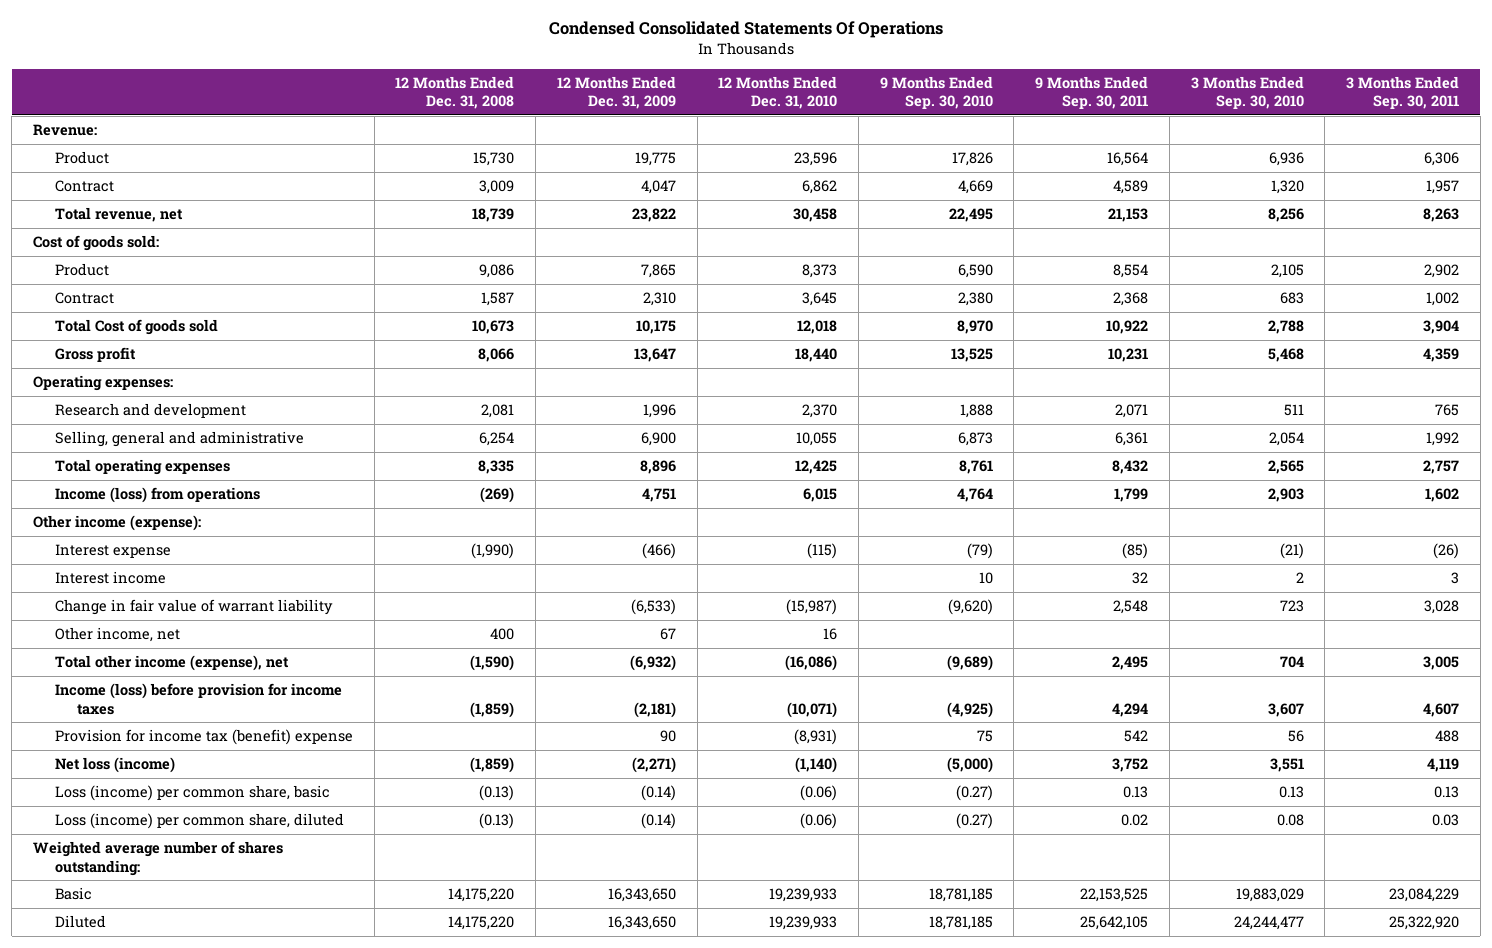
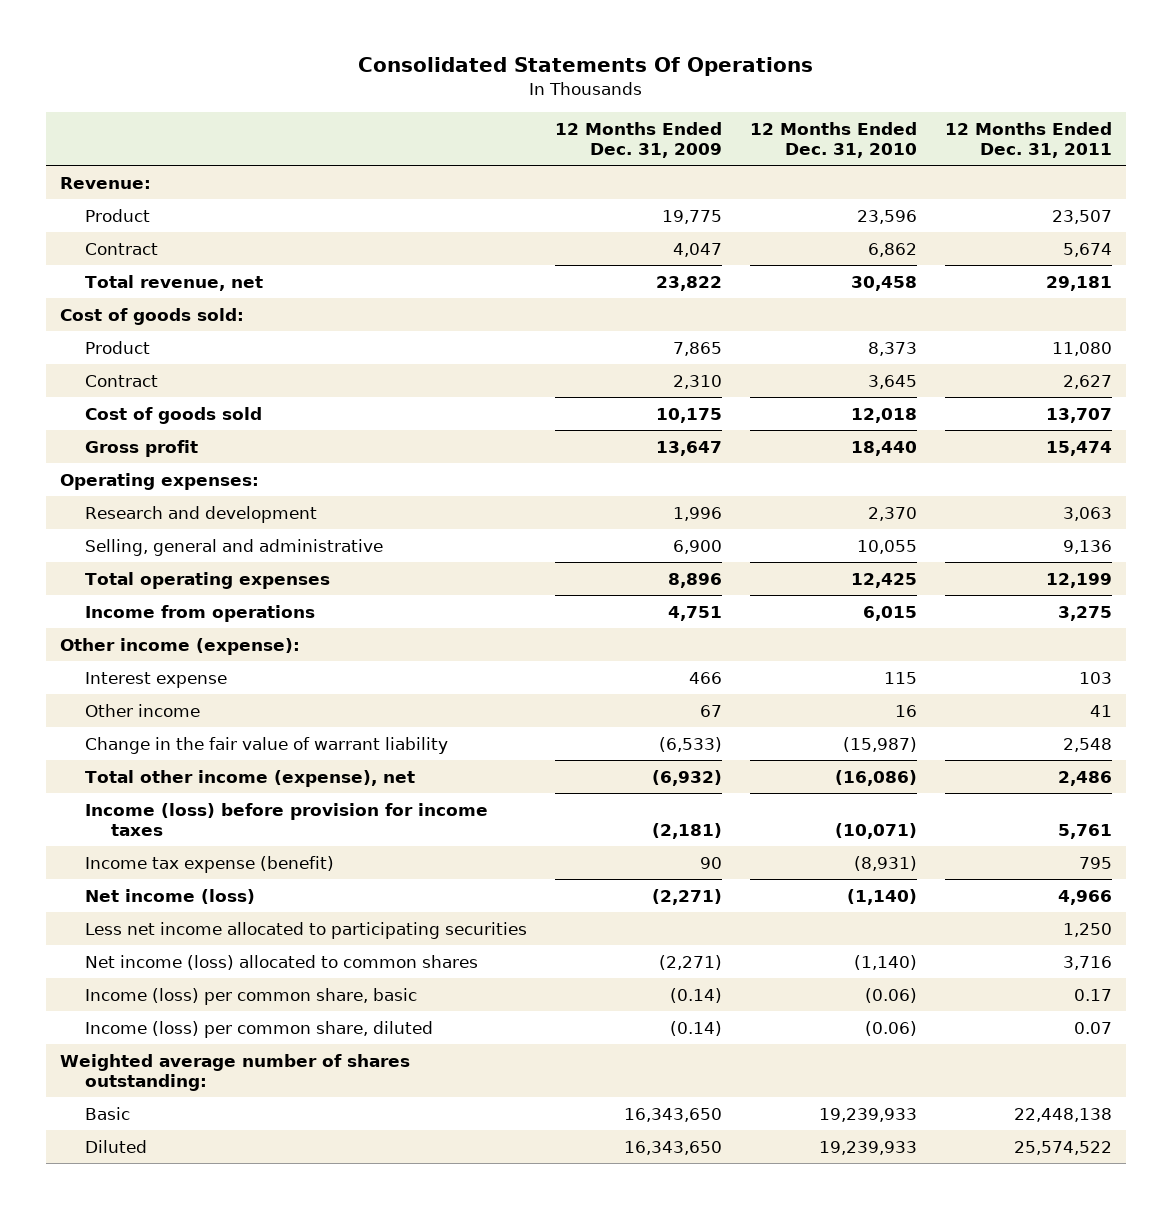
- Condensed Consolidated Statements Of Operations
+ Consolidated Statements Of Operations
- | 12 Months Ended Dec. 31, 2008 | 12 Months Ended Dec. 31, 2009 | 12 Months Ended Dec. 31, 2010 | 9 Months Ended Sep. 30, 2010 | 9 Months Ended Sep. 30, 2011 | 3 Months Ended Sep. 30, 2010 | 3 Months Ended Sep. 30, 2011
+ | 12 Months Ended Dec. 31, 2009 | 12 Months Ended Dec. 31, 2010 | 12 Months Ended Dec. 31, 2011
- Total Cost of goods sold | 10,673 | 10,175 | 12,018 | 8,970 | 10,922 | 2,788 | 3,904
+ Cost of goods sold | 10,175 | 12,018 | 13,707
- Income (loss) from operations | (269) | 4,751 | 6,015 | 4,764 | 1,799 | 2,903 | 1,602
+ Income from operations | 4,751 | 6,015 | 3,275
- Interest expense | (1,990) | (466) | (115) | (79) | (85) | (21) | (26)
- Interest income | | | | 10 | 32 | 2 | 3
- Change in fair value of warrant liability | | (6,533) | (15,987) | (9,620) | 2,548 | 723 | 3,028
- Other income, net | 400 | 67 | 16 | | | |
+ Interest expense | 466 | 115 | 103
+ Other income | 67 | 16 | 41
+ Change in the fair value of warrant liability | (6,533) | (15,987) | 2,548
- Provision for income tax (benefit) expense | | 90 | (8,931) | 75 | 542 | 56 | 488
- Net loss (income) | (1,859) | (2,271) | (1,140) | (5,000) | 3,752 | 3,551 | 4,119
- Loss (income) per common share, basic | (0.13) | (0.14) | (0.06) | (0.27) | 0.13 | 0.13 | 0.13
- Loss (income) per common share, diluted | (0.13) | (0.14) | (0.06) | (0.27) | 0.02 | 0.08 | 0.03
+ Income tax expense (benefit) | 90 | (8,931) | 795
+ Net income (loss) | (2,271) | (1,140) | 4,966
+ Less net income allocated to participating securities | | | 1,250
+ Net income (loss) allocated to common shares | (2,271) | (1,140) | 3,716
+ Income (loss) per common share, basic | (0.14) | (0.06) | 0.17
+ Income (loss) per common share, diluted | (0.14) | (0.06) | 0.07

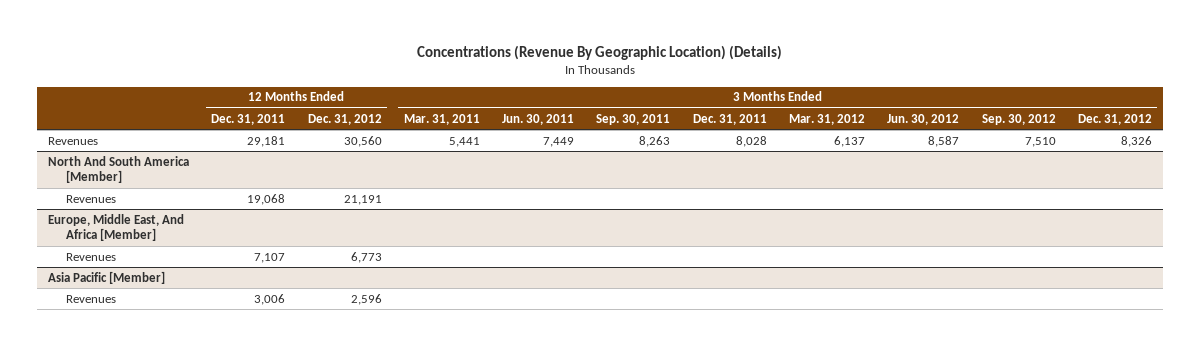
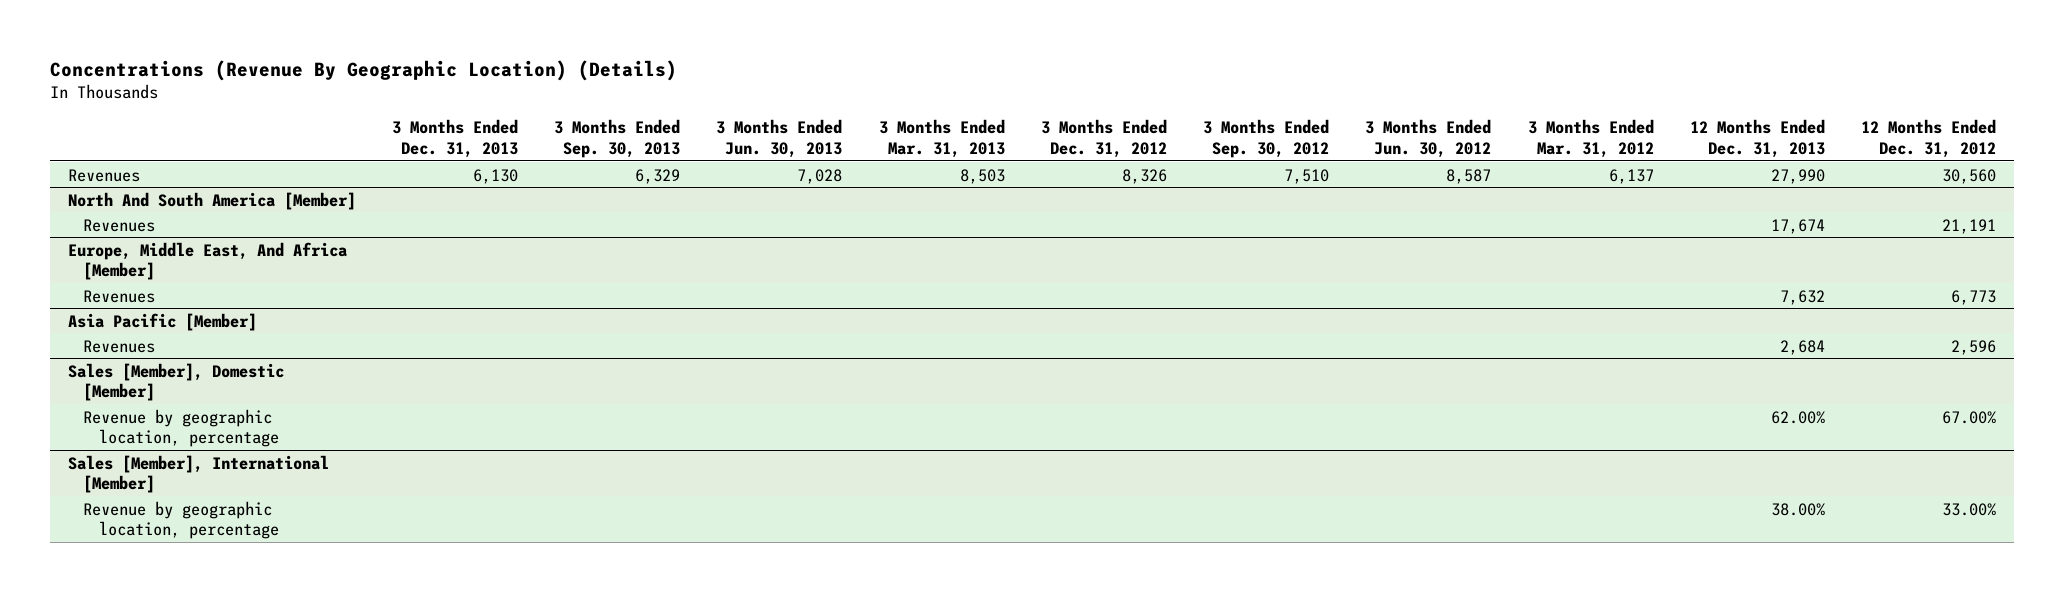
- | 12 Months Ended Dec. 31, 2011 | 12 Months Ended Dec. 31, 2012 | 3 Months Ended Mar. 31, 2011 | 3 Months Ended Jun. 30, 2011 | 3 Months Ended Sep. 30, 2011 | 3 Months Ended Dec. 31, 2011 | 3 Months Ended Mar. 31, 2012 | 3 Months Ended Jun. 30, 2012 | 3 Months Ended Sep. 30, 2012 | 3 Months Ended Dec. 31, 2012
+ | 3 Months Ended Dec. 31, 2013 | 3 Months Ended Sep. 30, 2013 | 3 Months Ended Jun. 30, 2013 | 3 Months Ended Mar. 31, 2013 | 3 Months Ended Dec. 31, 2012 | 3 Months Ended Sep. 30, 2012 | 3 Months Ended Jun. 30, 2012 | 3 Months Ended Mar. 31, 2012 | 12 Months Ended Dec. 31, 2013 | 12 Months Ended Dec. 31, 2012
+ Sales [Member], Domestic [Member]
+ Revenue by geographic location, percentage | | | | | | | | | 62.00% | 67.00%
+ Sales [Member], International [Member]
+ Revenue by geographic location, percentage | | | | | | | | | 38.00% | 33.00%

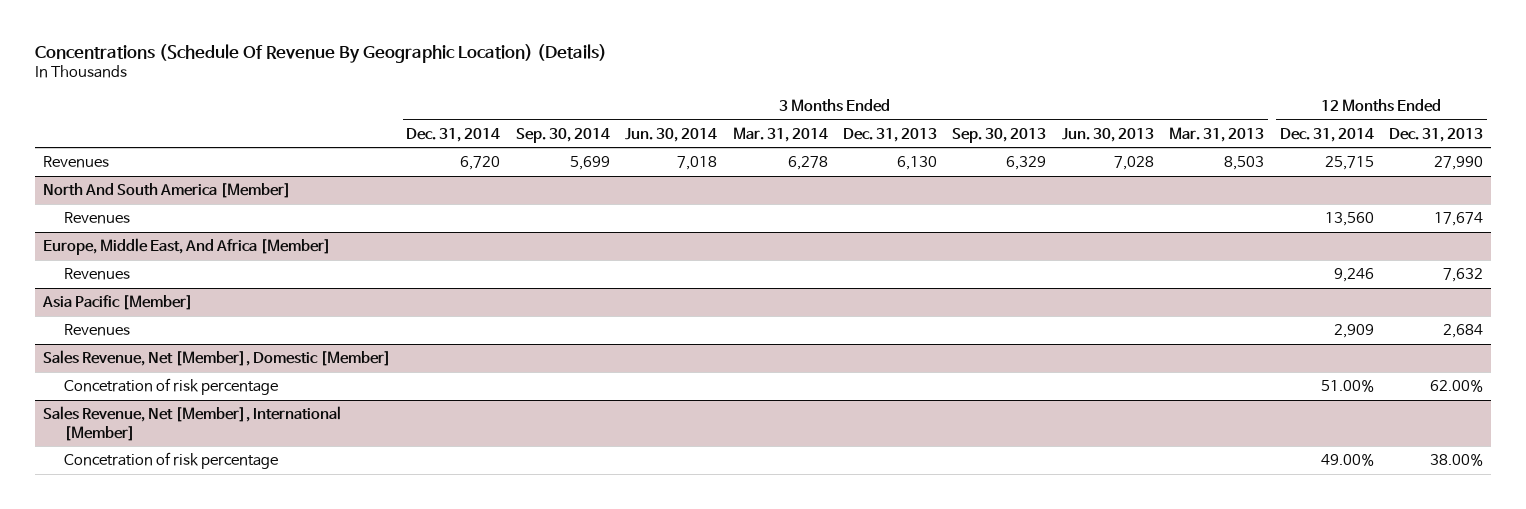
- Concentrations (Revenue By Geographic Location) (Details)
+ Concentrations (Schedule Of Revenue By Geographic Location) (Details)
- | 3 Months Ended Dec. 31, 2013 | 3 Months Ended Sep. 30, 2013 | 3 Months Ended Jun. 30, 2013 | 3 Months Ended Mar. 31, 2013 | 3 Months Ended Dec. 31, 2012 | 3 Months Ended Sep. 30, 2012 | 3 Months Ended Jun. 30, 2012 | 3 Months Ended Mar. 31, 2012 | 12 Months Ended Dec. 31, 2013 | 12 Months Ended Dec. 31, 2012
+ | 3 Months Ended Dec. 31, 2014 | 3 Months Ended Sep. 30, 2014 | 3 Months Ended Jun. 30, 2014 | 3 Months Ended Mar. 31, 2014 | 3 Months Ended Dec. 31, 2013 | 3 Months Ended Sep. 30, 2013 | 3 Months Ended Jun. 30, 2013 | 3 Months Ended Mar. 31, 2013 | 12 Months Ended Dec. 31, 2014 | 12 Months Ended Dec. 31, 2013
- Sales [Member], Domestic [Member]
- Revenue by geographic location, percentage | | | | | | | | | 62.00% | 67.00%
- Sales [Member], International [Member]
- Revenue by geographic location, percentage | | | | | | | | | 38.00% | 33.00%
+ Sales Revenue, Net [Member], Domestic [Member]
+ Concetration of risk percentage | | | | | | | | | 51.00% | 62.00%
+ Sales Revenue, Net [Member], International [Member]
+ Concetration of risk percentage | | | | | | | | | 49.00% | 38.00%

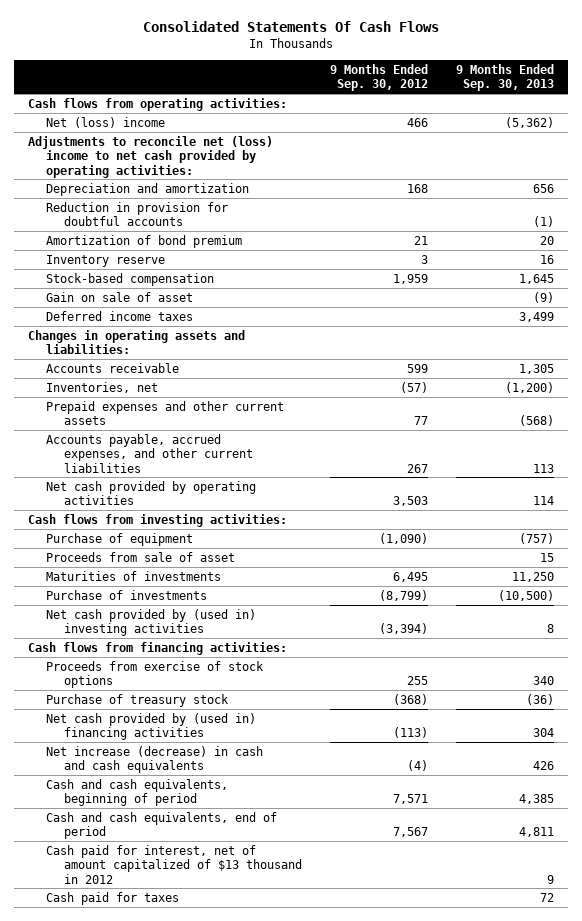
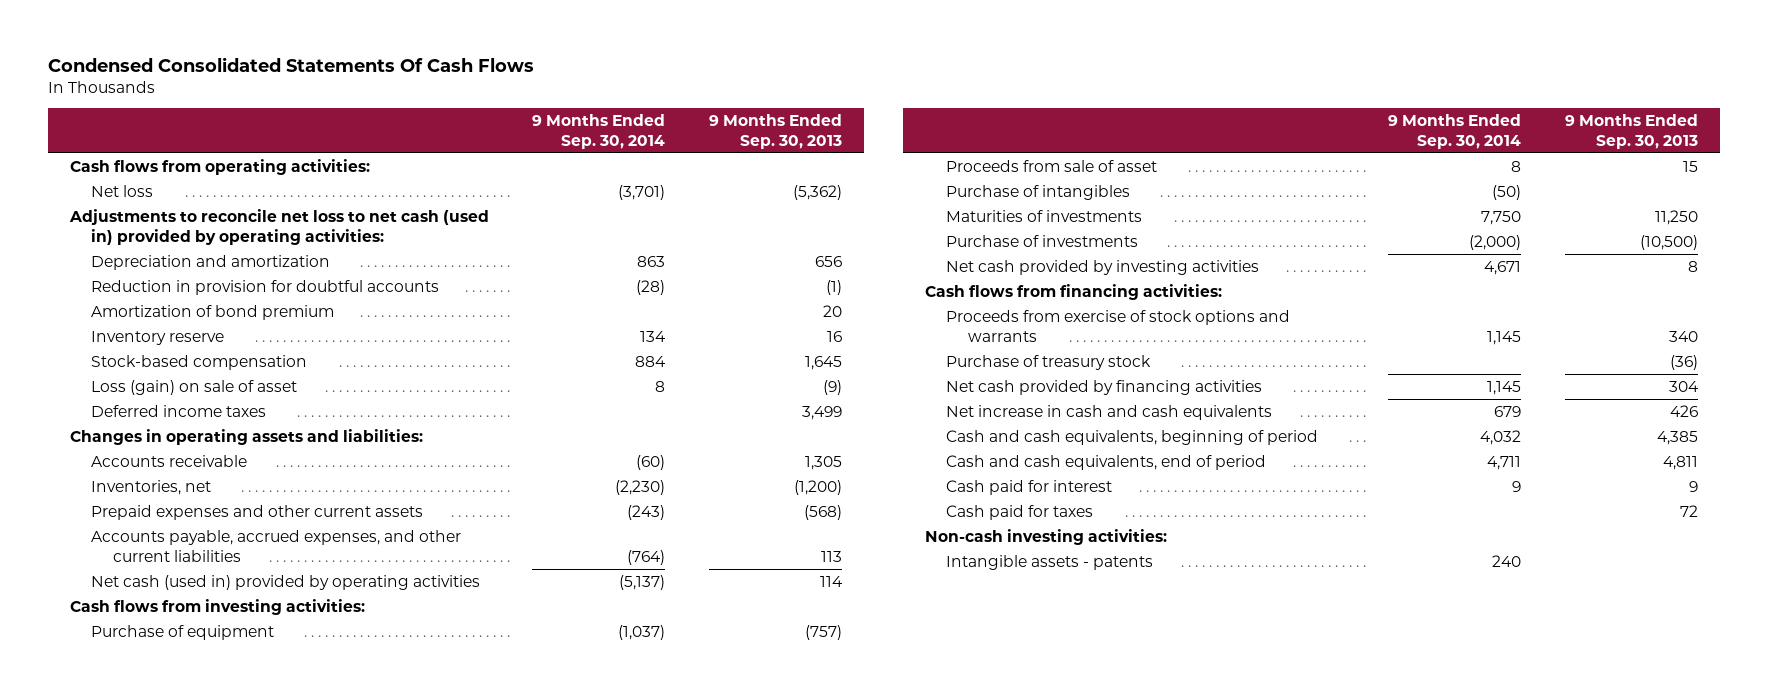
- Consolidated Statements Of Cash Flows
+ Condensed Consolidated Statements Of Cash Flows
- | 9 Months Ended Sep. 30, 2012 | 9 Months Ended Sep. 30, 2013
+ | 9 Months Ended Sep. 30, 2014 | 9 Months Ended Sep. 30, 2013
- Net (loss) income | 466 | (5,362)
- Adjustments to reconcile net (loss) income to net cash provided by operating activities:
+ Net loss | (3,701) | (5,362)
+ Adjustments to reconcile net loss to net cash (used in) provided by operating activities:
- Gain on sale of asset | | (9)
+ Loss (gain) on sale of asset | 8 | (9)
- Net cash provided by operating activities | 3,503 | 114
+ Net cash (used in) provided by operating activities | (5,137) | 114
+ Purchase of intangibles | (50) |
- Net cash provided by (used in) investing activities | (3,394) | 8
+ Net cash provided by investing activities | 4,671 | 8
- Proceeds from exercise of stock options | 255 | 340
+ Proceeds from exercise of stock options and warrants | 1,145 | 340
- Net cash provided by (used in) financing activities | (113) | 304
- Net increase (decrease) in cash and cash equivalents | (4) | 426
+ Net cash provided by financing activities | 1,145 | 304
+ Net increase in cash and cash equivalents | 679 | 426
- Cash paid for interest, net of amount capitalized of $13 thousand in 2012 | | 9
+ Cash paid for interest | 9 | 9
+ Non-cash investing activities:
+ Intangible assets - patents | 240 |

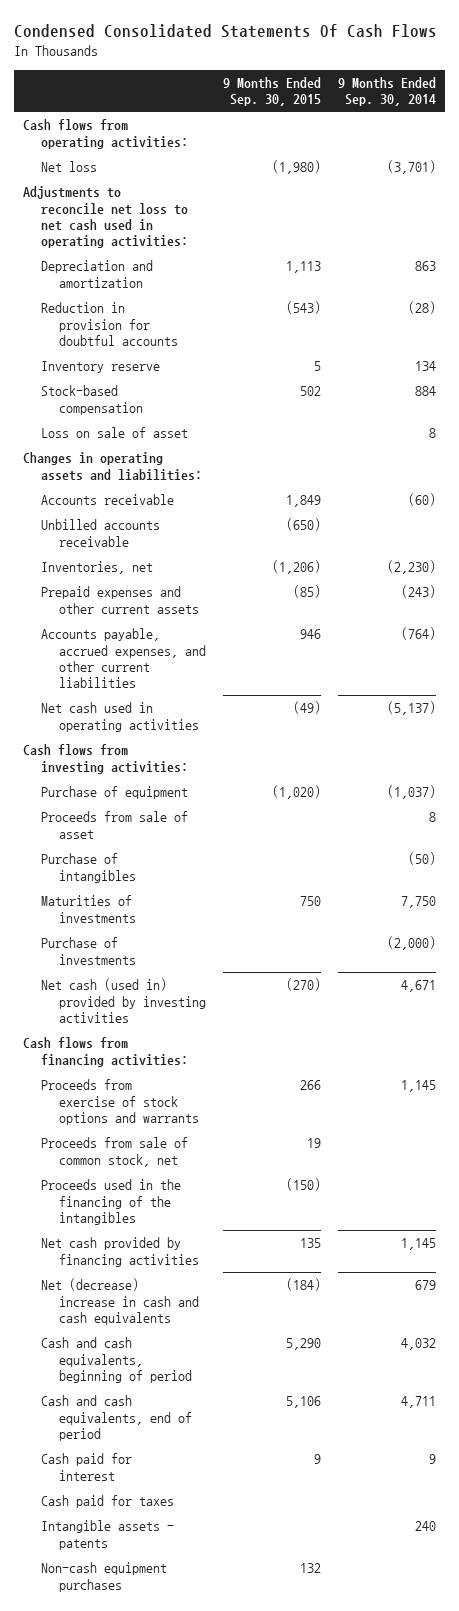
- | 9 Months Ended Sep. 30, 2014 | 9 Months Ended Sep. 30, 2013
+ | 9 Months Ended Sep. 30, 2015 | 9 Months Ended Sep. 30, 2014
- Adjustments to reconcile net loss to net cash (used in) provided by operating activities:
+ Adjustments to reconcile net loss to net cash used in operating activities:
- Amortization of bond premium | | 20
- Loss (gain) on sale of asset | 8 | (9)
- Deferred income taxes | | 3,499
+ Loss on sale of asset | | 8
+ Unbilled accounts receivable | (650) |
- Net cash (used in) provided by operating activities | (5,137) | 114
+ Net cash used in operating activities | (49) | (5,137)
- Net cash provided by investing activities | 4,671 | 8
+ Net cash (used in) provided by investing activities | (270) | 4,671
- Purchase of treasury stock | | (36)
+ Proceeds from sale of common stock, net | 19 |
+ Proceeds used in the financing of the intangibles | (150) |
- Net increase in cash and cash equivalents | 679 | 426
+ Net (decrease) increase in cash and cash equivalents | (184) | 679
- Non-cash investing activities:
+ Non-cash equipment purchases | 132 |

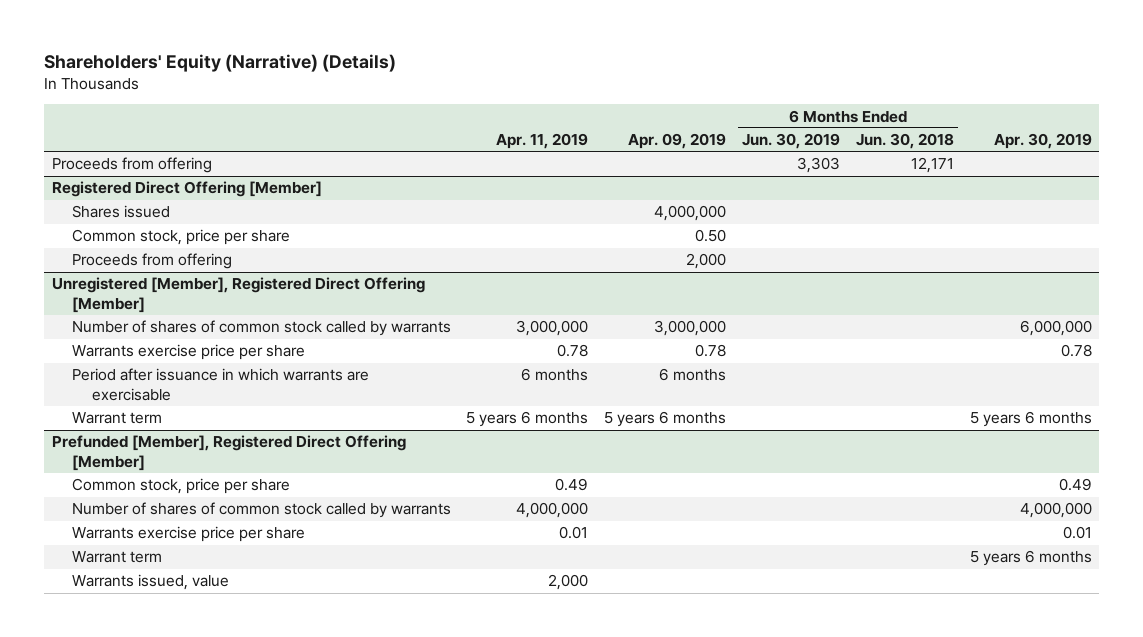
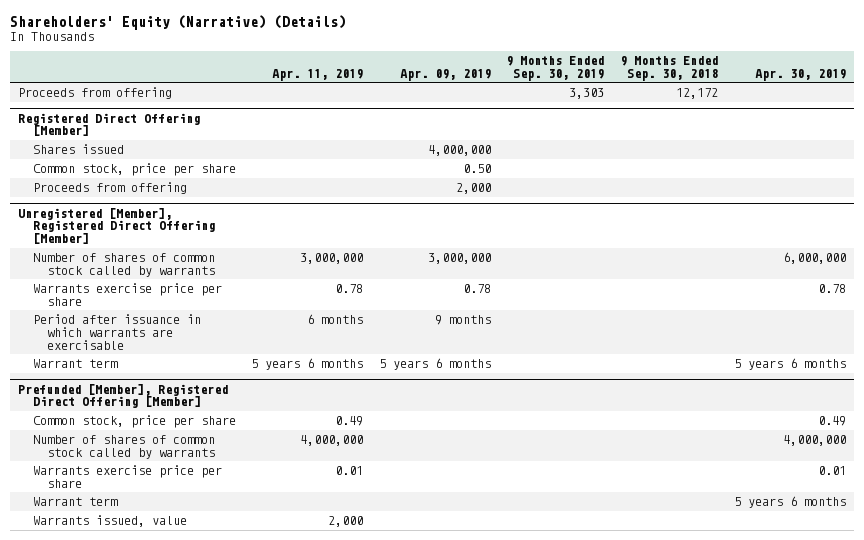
- | Apr. 11, 2019 | Apr. 09, 2019 | 6 Months Ended Jun. 30, 2019 | 6 Months Ended Jun. 30, 2018 | Apr. 30, 2019
+ | Apr. 11, 2019 | Apr. 09, 2019 | 9 Months Ended Sep. 30, 2019 | 9 Months Ended Sep. 30, 2018 | Apr. 30, 2019
@ Unregistered [Member], Registered Direct Offering [Member]
- Period after issuance in which warrants are exercisable | 6 months | 6 months | | |
+ Period after issuance in which warrants are exercisable | 6 months | 9 months | | |

